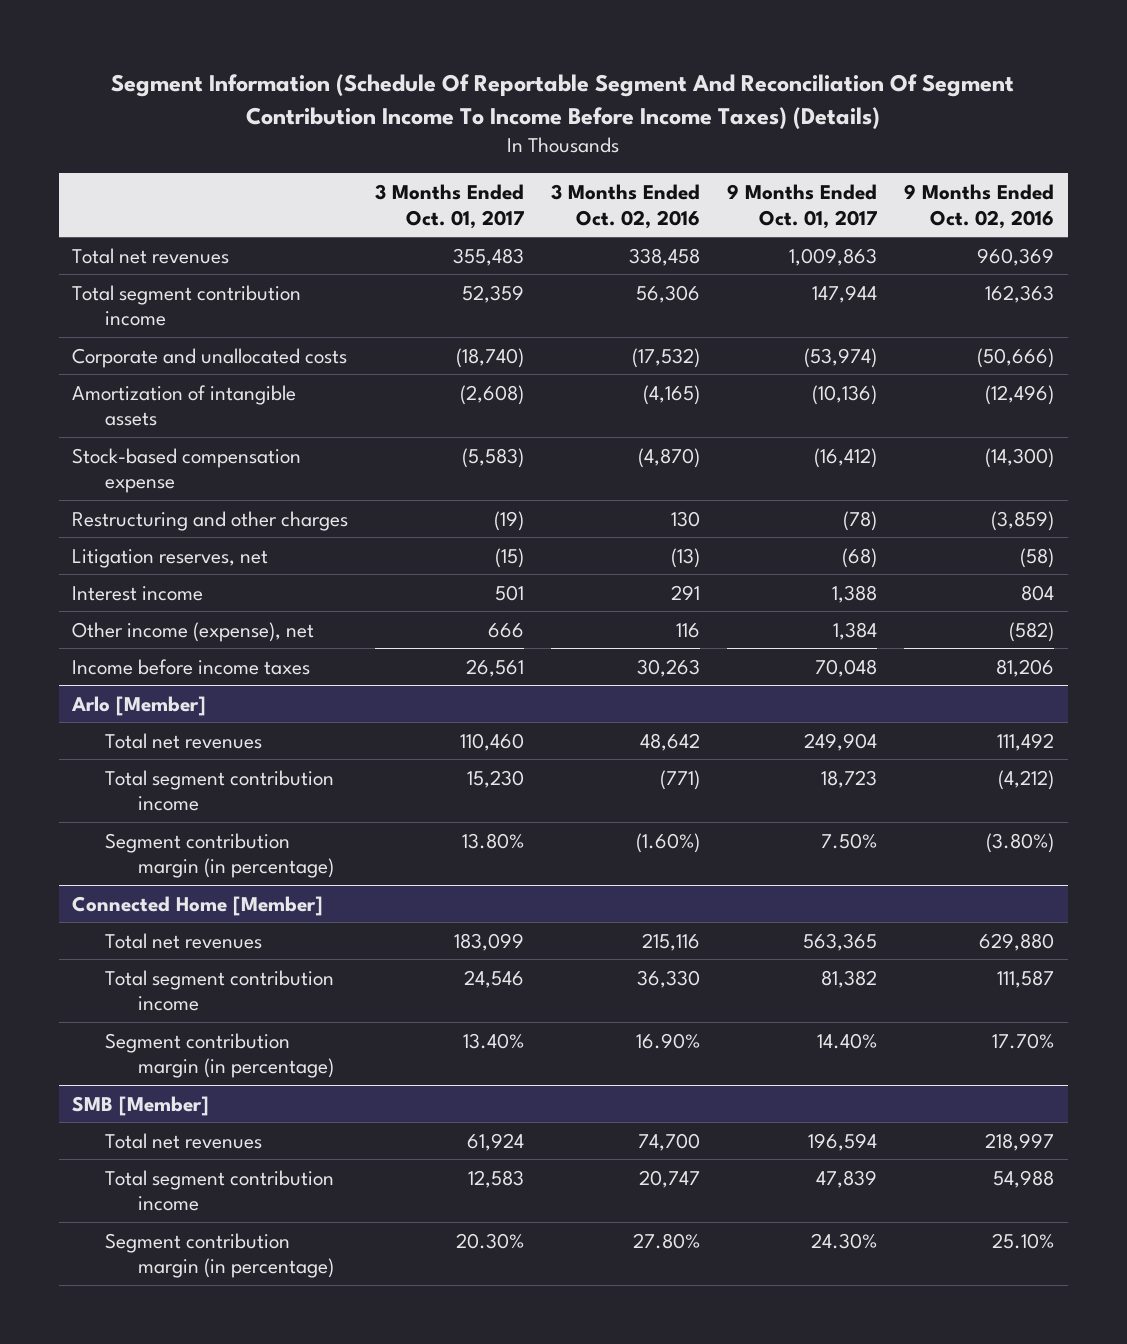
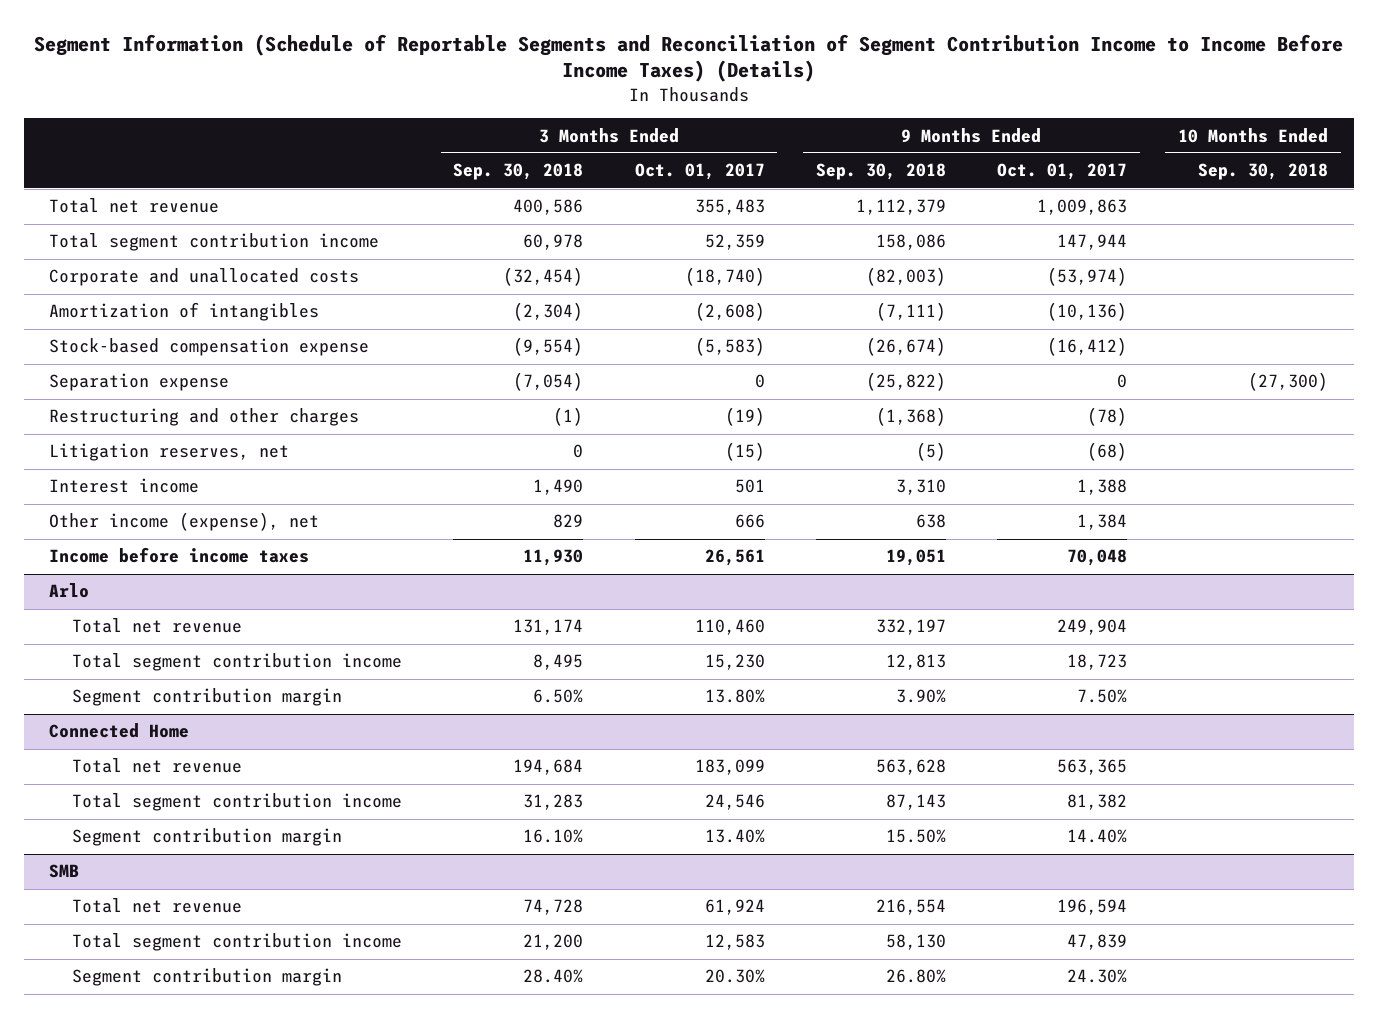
- Segment Information (Schedule Of Reportable Segment And Reconciliation Of Segment Contribution Income To Income Before Income Taxes) (Details)
+ Segment Information (Schedule of Reportable Segments and Reconciliation of Segment Contribution Income to Income Before Income Taxes) (Details)
- | 3 Months Ended Oct. 01, 2017 | 3 Months Ended Oct. 02, 2016 | 9 Months Ended Oct. 01, 2017 | 9 Months Ended Oct. 02, 2016
+ | 3 Months Ended Sep. 30, 2018 | 3 Months Ended Oct. 01, 2017 | 9 Months Ended Sep. 30, 2018 | 9 Months Ended Oct. 01, 2017 | 10 Months Ended Sep. 30, 2018
- Total net revenues | 355,483 | 338,458 | 1,009,863 | 960,369
+ Total net revenue | 400,586 | 355,483 | 1,112,379 | 1,009,863 |
- Amortization of intangible assets | (2,608) | (4,165) | (10,136) | (12,496)
+ Amortization of intangibles | (2,304) | (2,608) | (7,111) | (10,136) |
+ Separation expense | (7,054) | 0 | (25,822) | 0 | (27,300)
- Arlo [Member]
- Total net revenues | 110,460 | 48,642 | 249,904 | 111,492
+ Arlo
+ Total net revenue | 131,174 | 110,460 | 332,197 | 249,904 |
- Segment contribution margin (in percentage) | 13.80% | (1.60%) | 7.50% | (3.80%)
- Connected Home [Member]
- Total net revenues | 183,099 | 215,116 | 563,365 | 629,880
+ Segment contribution margin | 6.50% | 13.80% | 3.90% | 7.50% |
+ Connected Home
+ Total net revenue | 194,684 | 183,099 | 563,628 | 563,365 |
- Segment contribution margin (in percentage) | 13.40% | 16.90% | 14.40% | 17.70%
- SMB [Member]
- Total net revenues | 61,924 | 74,700 | 196,594 | 218,997
+ Segment contribution margin | 16.10% | 13.40% | 15.50% | 14.40% |
+ SMB
+ Total net revenue | 74,728 | 61,924 | 216,554 | 196,594 |
- Segment contribution margin (in percentage) | 20.30% | 27.80% | 24.30% | 25.10%
+ Segment contribution margin | 28.40% | 20.30% | 26.80% | 24.30% |

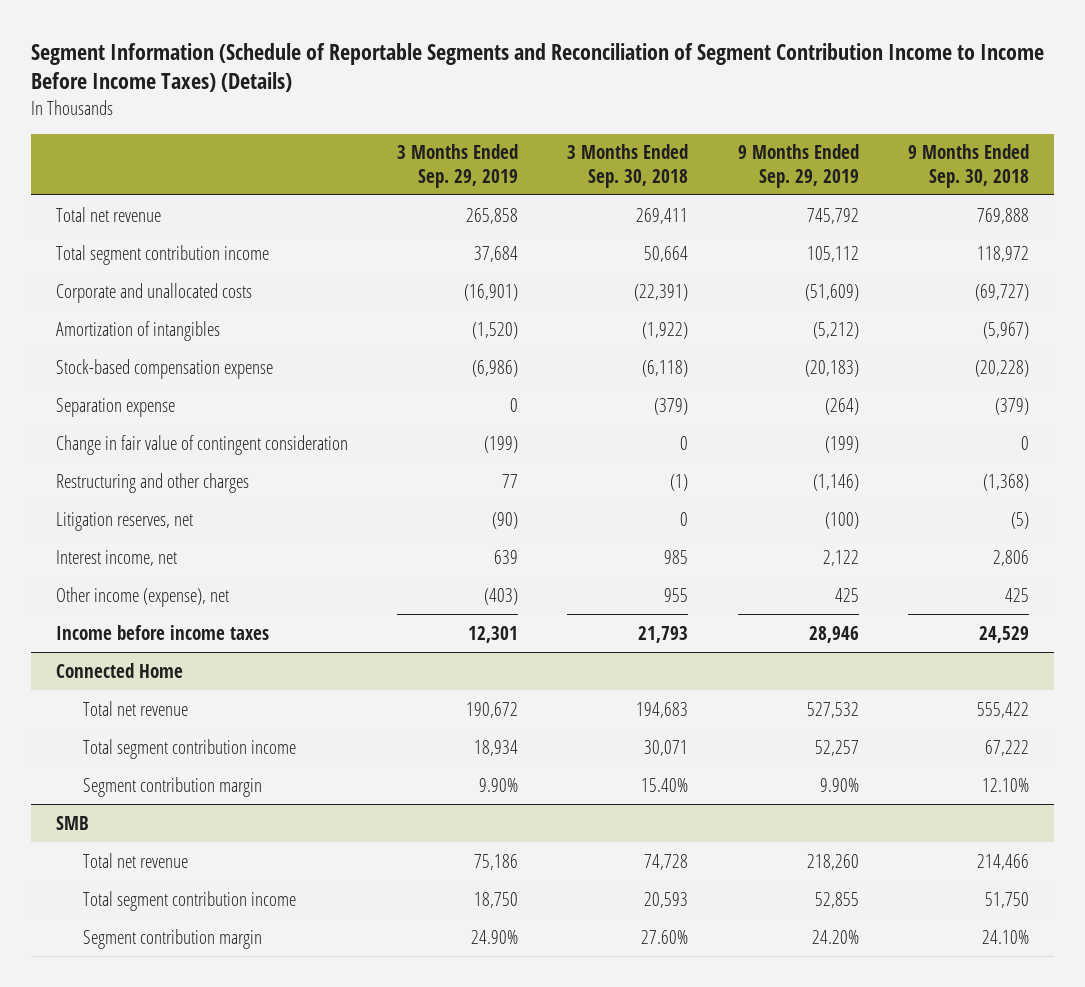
- | 3 Months Ended Sep. 30, 2018 | 3 Months Ended Oct. 01, 2017 | 9 Months Ended Sep. 30, 2018 | 9 Months Ended Oct. 01, 2017 | 10 Months Ended Sep. 30, 2018
+ | 3 Months Ended Sep. 29, 2019 | 3 Months Ended Sep. 30, 2018 | 9 Months Ended Sep. 29, 2019 | 9 Months Ended Sep. 30, 2018
- Total net revenue | 400,586 | 355,483 | 1,112,379 | 1,009,863 |
- Total segment contribution income | 60,978 | 52,359 | 158,086 | 147,944 |
- Corporate and unallocated costs | (32,454) | (18,740) | (82,003) | (53,974) |
- Amortization of intangibles | (2,304) | (2,608) | (7,111) | (10,136) |
- Stock-based compensation expense | (9,554) | (5,583) | (26,674) | (16,412) |
- Separation expense | (7,054) | 0 | (25,822) | 0 | (27,300)
+ Total net revenue | 265,858 | 269,411 | 745,792 | 769,888
+ Total segment contribution income | 37,684 | 50,664 | 105,112 | 118,972
+ Corporate and unallocated costs | (16,901) | (22,391) | (51,609) | (69,727)
+ Amortization of intangibles | (1,520) | (1,922) | (5,212) | (5,967)
+ Stock-based compensation expense | (6,986) | (6,118) | (20,183) | (20,228)
+ Separation expense | 0 | (379) | (264) | (379)
+ Change in fair value of contingent consideration | (199) | 0 | (199) | 0
- Interest income | 1,490 | 501 | 3,310 | 1,388 |
- Other income (expense), net | 829 | 666 | 638 | 1,384 |
- Income before income taxes | 11,930 | 26,561 | 19,051 | 70,048 |
- Arlo
- Total net revenue | 131,174 | 110,460 | 332,197 | 249,904 |
- Total segment contribution income | 8,495 | 15,230 | 12,813 | 18,723 |
- Segment contribution margin | 6.50% | 13.80% | 3.90% | 7.50% |
+ Interest income, net | 639 | 985 | 2,122 | 2,806
+ Other income (expense), net | (403) | 955 | 425 | 425
+ Income before income taxes | 12,301 | 21,793 | 28,946 | 24,529
@ Connected Home
- Total net revenue | 194,684 | 183,099 | 563,628 | 563,365 |
- Total segment contribution income | 31,283 | 24,546 | 87,143 | 81,382 |
- Segment contribution margin | 16.10% | 13.40% | 15.50% | 14.40% |
+ Total net revenue | 190,672 | 194,683 | 527,532 | 555,422
+ Total segment contribution income | 18,934 | 30,071 | 52,257 | 67,222
+ Segment contribution margin | 9.90% | 15.40% | 9.90% | 12.10%
@ SMB
- Total net revenue | 74,728 | 61,924 | 216,554 | 196,594 |
- Total segment contribution income | 21,200 | 12,583 | 58,130 | 47,839 |
- Segment contribution margin | 28.40% | 20.30% | 26.80% | 24.30% |
+ Total net revenue | 75,186 | 74,728 | 218,260 | 214,466
+ Total segment contribution income | 18,750 | 20,593 | 52,855 | 51,750
+ Segment contribution margin | 24.90% | 27.60% | 24.20% | 24.10%

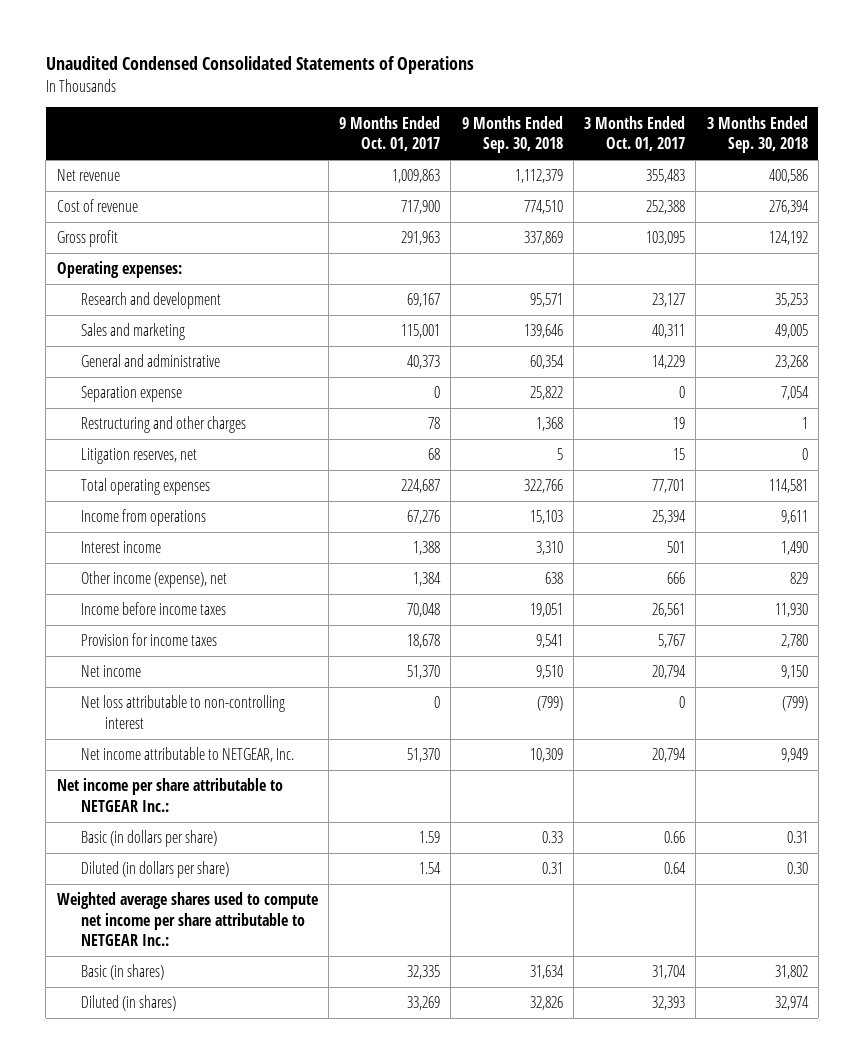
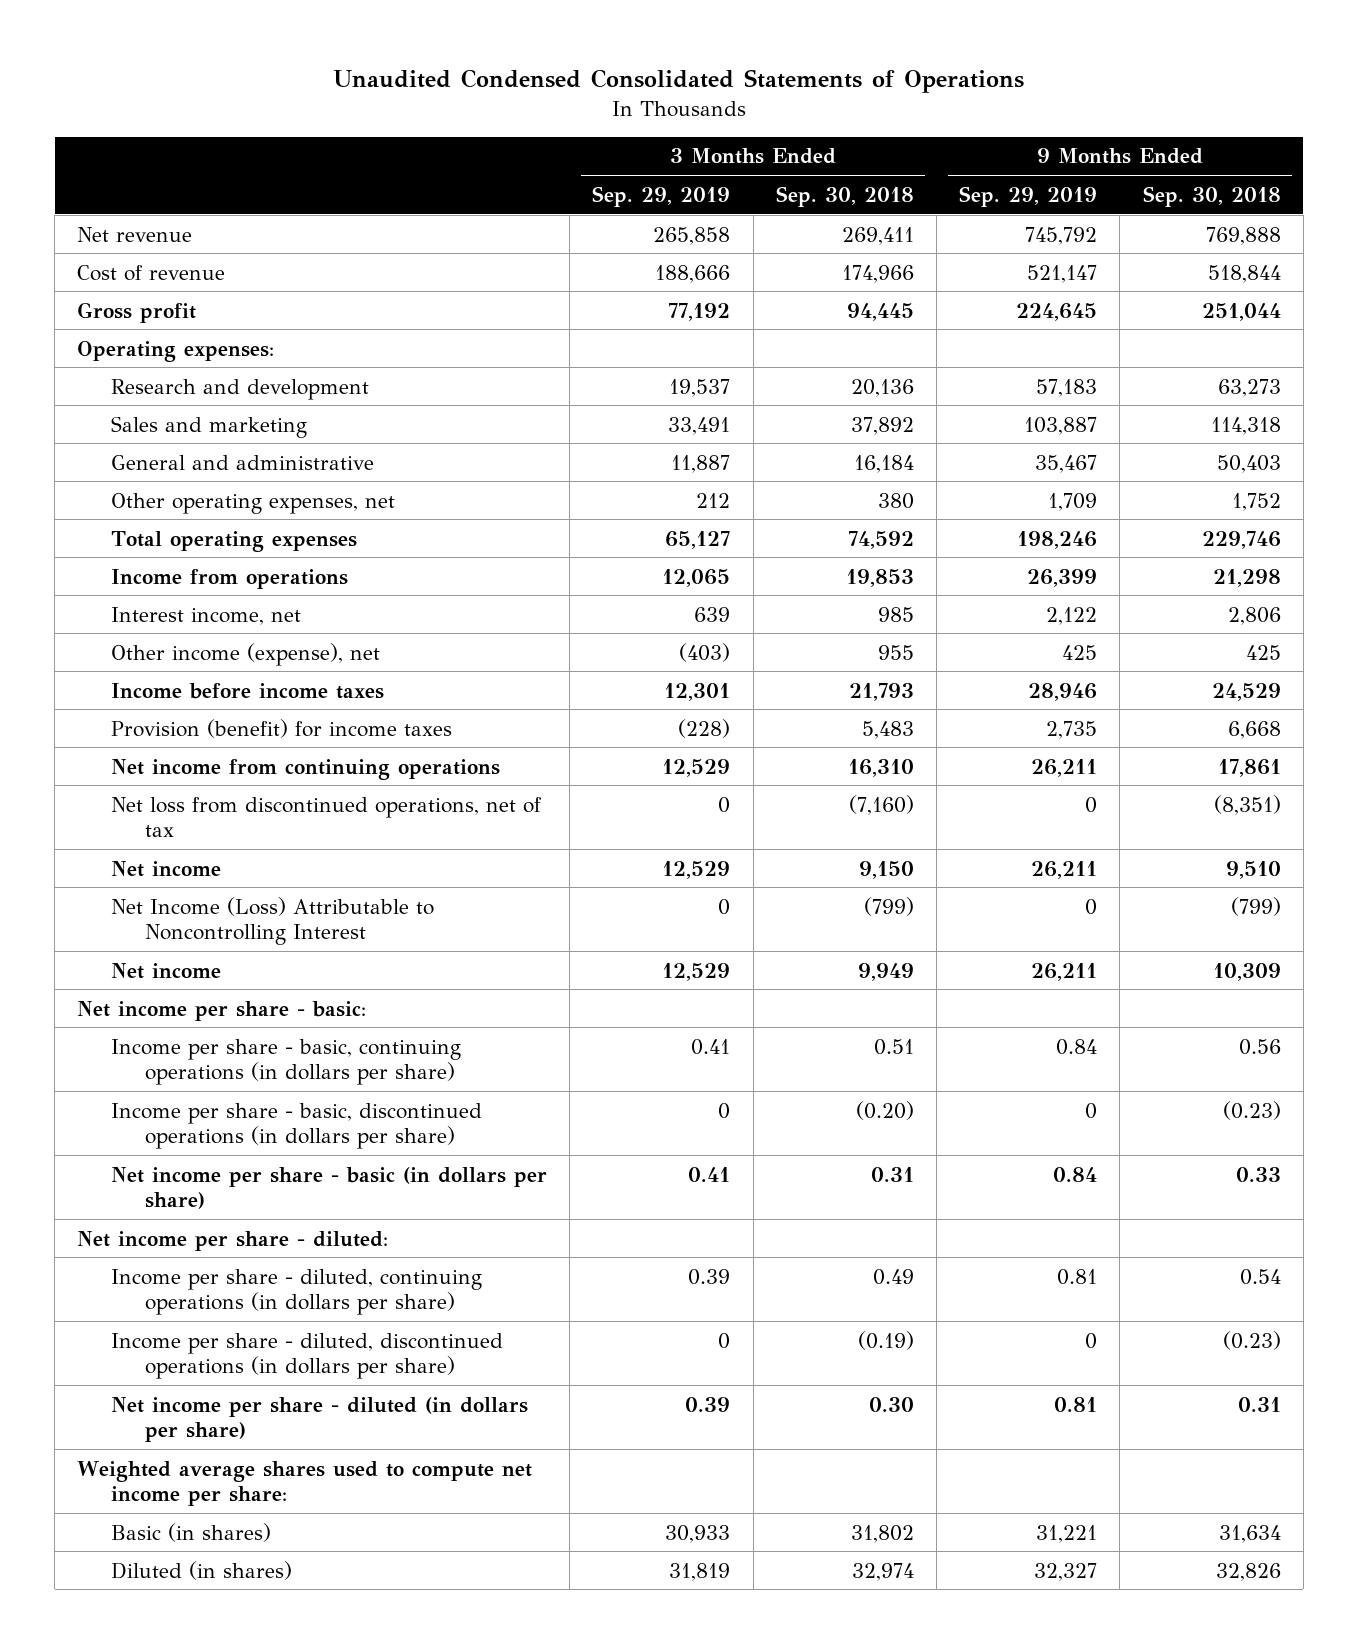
- | 9 Months Ended Oct. 01, 2017 | 9 Months Ended Sep. 30, 2018 | 3 Months Ended Oct. 01, 2017 | 3 Months Ended Sep. 30, 2018
+ | 3 Months Ended Sep. 29, 2019 | 3 Months Ended Sep. 30, 2018 | 9 Months Ended Sep. 29, 2019 | 9 Months Ended Sep. 30, 2018
- Net revenue | 1,009,863 | 1,112,379 | 355,483 | 400,586
- Cost of revenue | 717,900 | 774,510 | 252,388 | 276,394
- Gross profit | 291,963 | 337,869 | 103,095 | 124,192
+ Net revenue | 265,858 | 269,411 | 745,792 | 769,888
+ Cost of revenue | 188,666 | 174,966 | 521,147 | 518,844
+ Gross profit | 77,192 | 94,445 | 224,645 | 251,044
- Research and development | 69,167 | 95,571 | 23,127 | 35,253
- Sales and marketing | 115,001 | 139,646 | 40,311 | 49,005
- General and administrative | 40,373 | 60,354 | 14,229 | 23,268
- Separation expense | 0 | 25,822 | 0 | 7,054
- Restructuring and other charges | 78 | 1,368 | 19 | 1
- Litigation reserves, net | 68 | 5 | 15 | 0
- Total operating expenses | 224,687 | 322,766 | 77,701 | 114,581
- Income from operations | 67,276 | 15,103 | 25,394 | 9,611
- Interest income | 1,388 | 3,310 | 501 | 1,490
- Other income (expense), net | 1,384 | 638 | 666 | 829
- Income before income taxes | 70,048 | 19,051 | 26,561 | 11,930
- Provision for income taxes | 18,678 | 9,541 | 5,767 | 2,780
+ Research and development | 19,537 | 20,136 | 57,183 | 63,273
+ Sales and marketing | 33,491 | 37,892 | 103,887 | 114,318
+ General and administrative | 11,887 | 16,184 | 35,467 | 50,403
+ Other operating expenses, net | 212 | 380 | 1,709 | 1,752
+ Total operating expenses | 65,127 | 74,592 | 198,246 | 229,746
+ Income from operations | 12,065 | 19,853 | 26,399 | 21,298
+ Interest income, net | 639 | 985 | 2,122 | 2,806
+ Other income (expense), net | (403) | 955 | 425 | 425
+ Income before income taxes | 12,301 | 21,793 | 28,946 | 24,529
+ Provision (benefit) for income taxes | (228) | 5,483 | 2,735 | 6,668
+ Net income from continuing operations | 12,529 | 16,310 | 26,211 | 17,861
+ Net loss from discontinued operations, net of tax | 0 | (7,160) | 0 | (8,351)
- Net loss attributable to non-controlling interest | 0 | (799) | 0 | (799)
- Net income attributable to NETGEAR, Inc. | 51,370 | 10,309 | 20,794 | 9,949
- Net income per share attributable to NETGEAR Inc.:
- Basic (in dollars per share) | 1.59 | 0.33 | 0.66 | 0.31
- Diluted (in dollars per share) | 1.54 | 0.31 | 0.64 | 0.30
- Weighted average shares used to compute net income per share attributable to NETGEAR Inc.:
+ Net Income (Loss) Attributable to Noncontrolling Interest | 0 | (799) | 0 | (799)
+ Net income | 12,529 | 9,949 | 26,211 | 10,309
+ Net income per share - basic:
+ Income per share - basic, continuing operations (in dollars per share) | 0.41 | 0.51 | 0.84 | 0.56
+ Income per share - basic, discontinued operations (in dollars per share) | 0 | (0.20) | 0 | (0.23)
+ Net income per share - basic (in dollars per share) | 0.41 | 0.31 | 0.84 | 0.33
+ Net income per share - diluted:
+ Income per share - diluted, continuing operations (in dollars per share) | 0.39 | 0.49 | 0.81 | 0.54
+ Income per share - diluted, discontinued operations (in dollars per share) | 0 | (0.19) | 0 | (0.23)
+ Net income per share - diluted (in dollars per share) | 0.39 | 0.30 | 0.81 | 0.31
+ Weighted average shares used to compute net income per share:

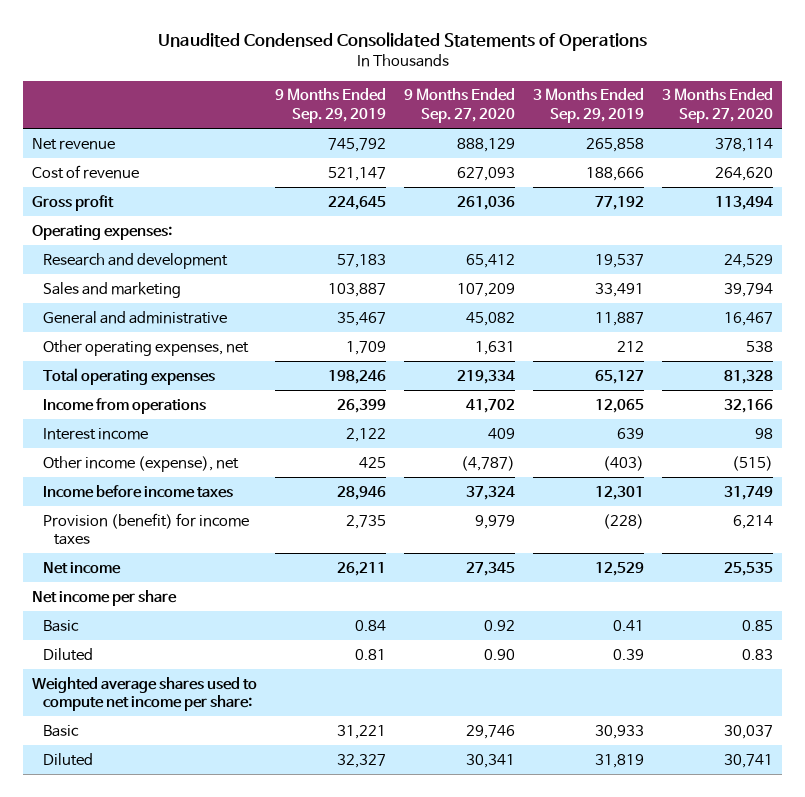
- | 3 Months Ended Sep. 29, 2019 | 3 Months Ended Sep. 30, 2018 | 9 Months Ended Sep. 29, 2019 | 9 Months Ended Sep. 30, 2018
+ | 9 Months Ended Sep. 29, 2019 | 9 Months Ended Sep. 27, 2020 | 3 Months Ended Sep. 29, 2019 | 3 Months Ended Sep. 27, 2020
- Interest income, net | 639 | 985 | 2,122 | 2,806
+ Interest income | 2,122 | 409 | 639 | 98
- Net income from continuing operations | 12,529 | 16,310 | 26,211 | 17,861
- Net loss from discontinued operations, net of tax | 0 | (7,160) | 0 | (8,351)
- Net Income (Loss) Attributable to Noncontrolling Interest | 0 | (799) | 0 | (799)
- Net income | 12,529 | 9,949 | 26,211 | 10,309
- Net income per share - basic:
- Income per share - basic, continuing operations (in dollars per share) | 0.41 | 0.51 | 0.84 | 0.56
- Income per share - basic, discontinued operations (in dollars per share) | 0 | (0.20) | 0 | (0.23)
- Net income per share - basic (in dollars per share) | 0.41 | 0.31 | 0.84 | 0.33
- Net income per share - diluted:
- Income per share - diluted, continuing operations (in dollars per share) | 0.39 | 0.49 | 0.81 | 0.54
- Income per share - diluted, discontinued operations (in dollars per share) | 0 | (0.19) | 0 | (0.23)
- Net income per share - diluted (in dollars per share) | 0.39 | 0.30 | 0.81 | 0.31
+ Net income per share
+ Basic | 0.84 | 0.92 | 0.41 | 0.85
+ Diluted | 0.81 | 0.90 | 0.39 | 0.83
- Basic (in shares) | 30,933 | 31,802 | 31,221 | 31,634
- Diluted (in shares) | 31,819 | 32,974 | 32,327 | 32,826
+ Basic | 31,221 | 29,746 | 30,933 | 30,037
+ Diluted | 32,327 | 30,341 | 31,819 | 30,741

